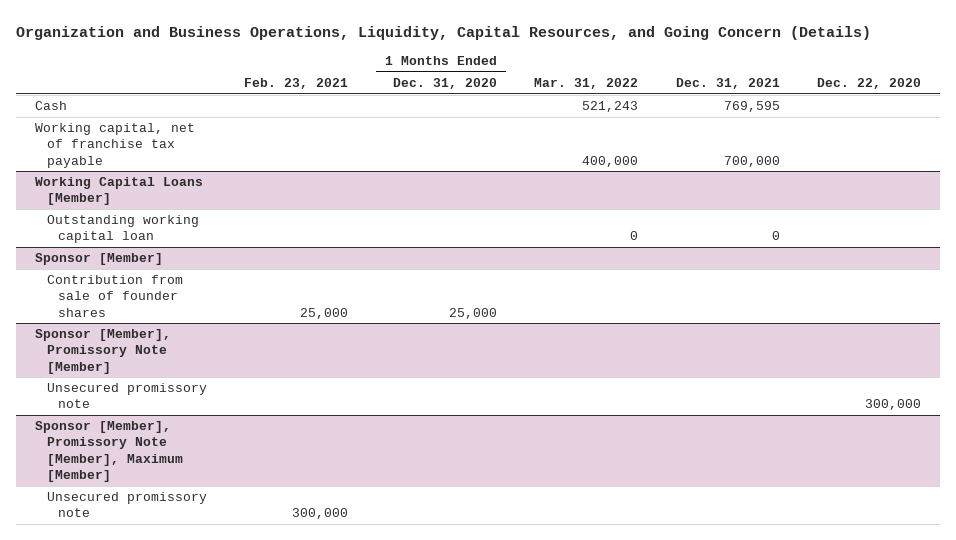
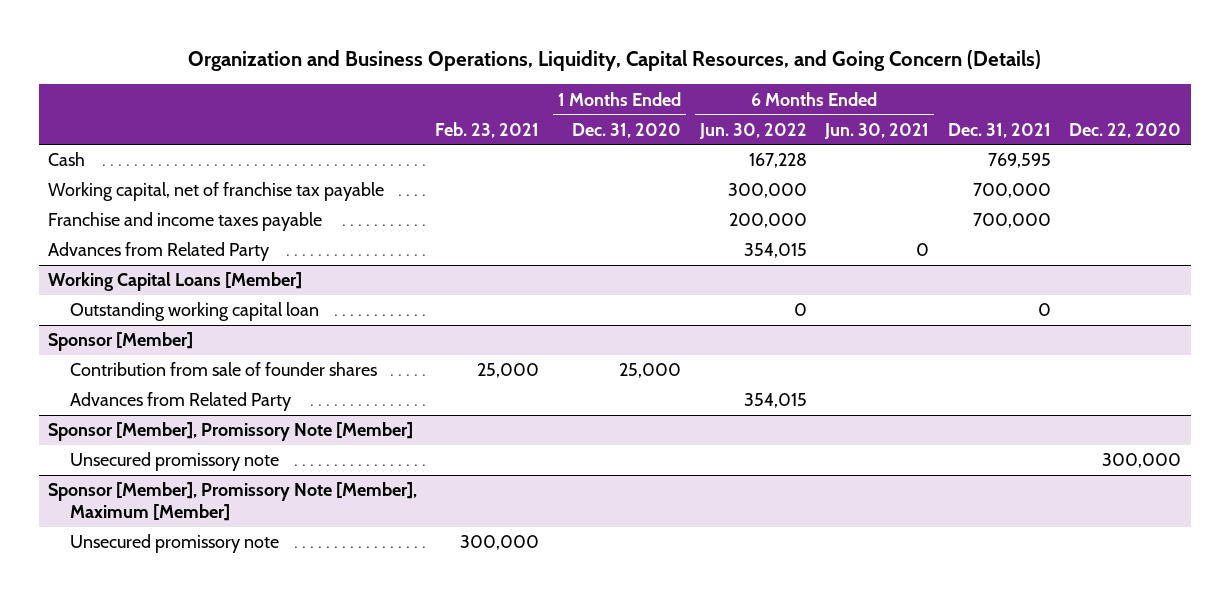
- | Feb. 23, 2021 | 1 Months Ended Dec. 31, 2020 | Mar. 31, 2022 | Dec. 31, 2021 | Dec. 22, 2020
+ | Feb. 23, 2021 | 1 Months Ended Dec. 31, 2020 | 6 Months Ended Jun. 30, 2022 | 6 Months Ended Jun. 30, 2021 | Dec. 31, 2021 | Dec. 22, 2020
+ Franchise and income taxes payable | | | 200,000 | | 700,000 |
+ Advances from Related Party | | | 354,015 | 0 | |
@ Sponsor [Member]
+ Advances from Related Party | | | 354,015 | | |

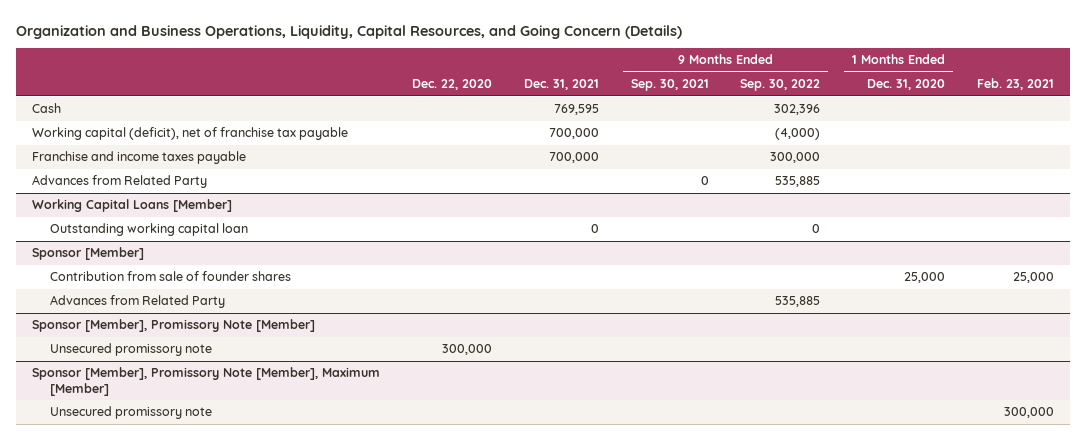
- | Feb. 23, 2021 | 1 Months Ended Dec. 31, 2020 | 6 Months Ended Jun. 30, 2022 | 6 Months Ended Jun. 30, 2021 | Dec. 31, 2021 | Dec. 22, 2020
+ | Dec. 22, 2020 | Dec. 31, 2021 | 9 Months Ended Sep. 30, 2021 | 9 Months Ended Sep. 30, 2022 | 1 Months Ended Dec. 31, 2020 | Feb. 23, 2021
- Working capital, net of franchise tax payable | | | 300,000 | | 700,000 |
+ Working capital (deficit), net of franchise tax payable | | 700,000 | | (4,000) | |

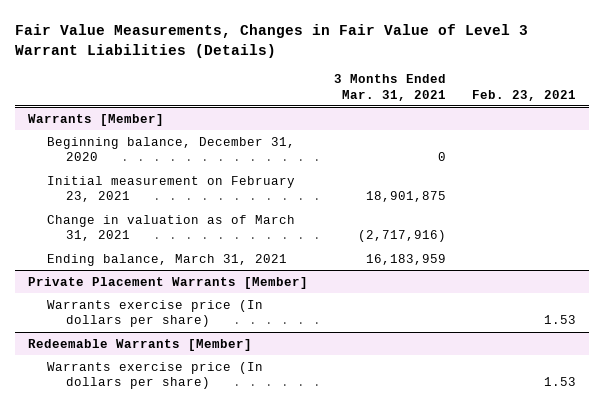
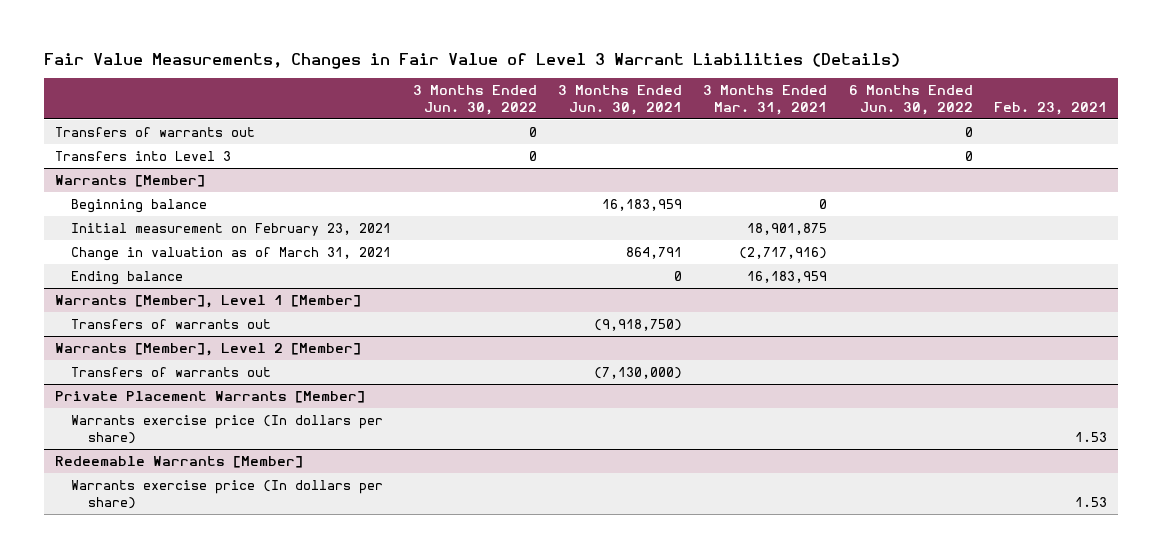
- | 3 Months Ended Mar. 31, 2021 | Feb. 23, 2021
+ | 3 Months Ended Jun. 30, 2022 | 3 Months Ended Jun. 30, 2021 | 3 Months Ended Mar. 31, 2021 | 6 Months Ended Jun. 30, 2022 | Feb. 23, 2021
+ Transfers of warrants out | 0 | | | 0 |
+ Transfers into Level 3 | 0 | | | 0 |
@ Warrants [Member]
- Beginning balance, December 31, 2020 | 0 |
+ Beginning balance | | 16,183,959 | 0 | |
- Ending balance, March 31, 2021 | 16,183,959 |
+ Ending balance | | 0 | 16,183,959 | |
+ Warrants [Member], Level 1 [Member]
+ Transfers of warrants out | | (9,918,750) | | |
+ Warrants [Member], Level 2 [Member]
+ Transfers of warrants out | | (7,130,000) | | |

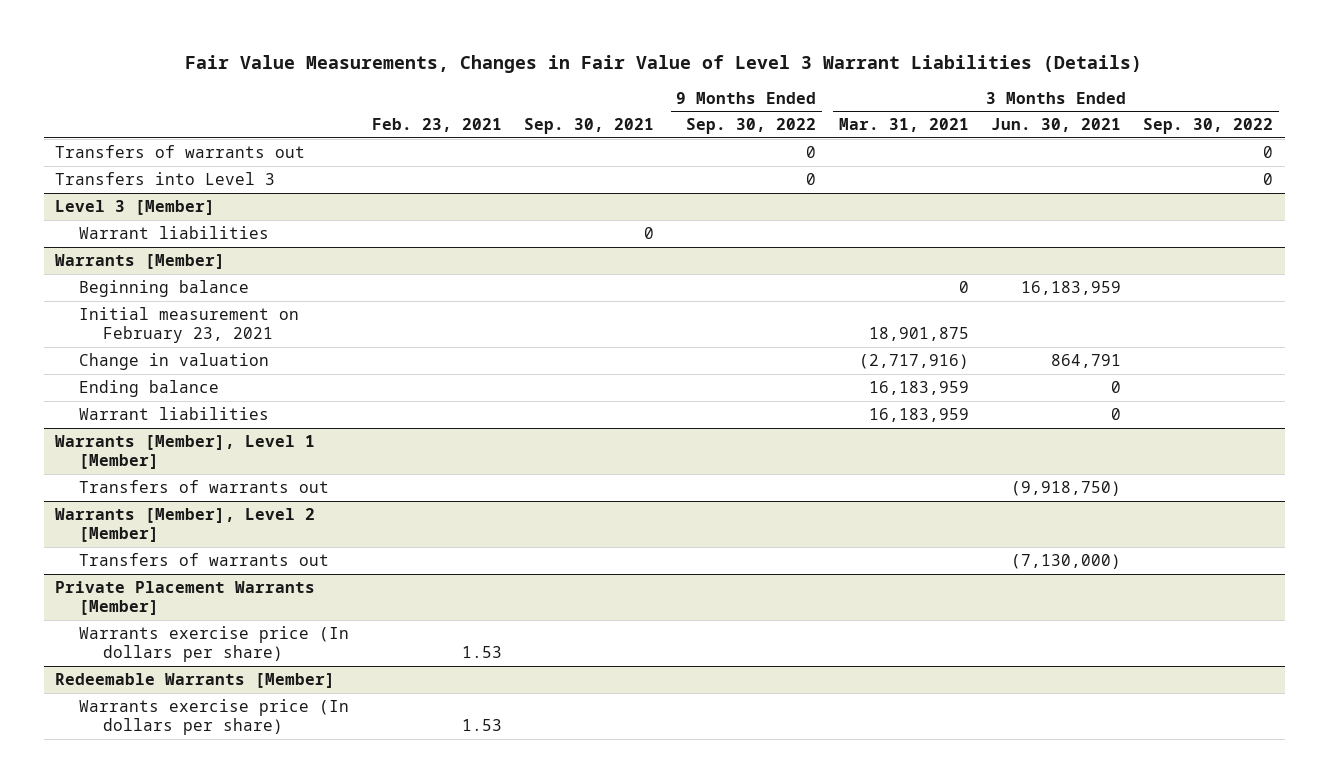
- | 3 Months Ended Jun. 30, 2022 | 3 Months Ended Jun. 30, 2021 | 3 Months Ended Mar. 31, 2021 | 6 Months Ended Jun. 30, 2022 | Feb. 23, 2021
+ | Feb. 23, 2021 | Sep. 30, 2021 | 9 Months Ended Sep. 30, 2022 | 3 Months Ended Mar. 31, 2021 | 3 Months Ended Jun. 30, 2021 | 3 Months Ended Sep. 30, 2022
+ Level 3 [Member]
+ Warrant liabilities | | 0 | | | |
@ Warrants [Member]
- Change in valuation as of March 31, 2021 | | 864,791 | (2,717,916) | |
+ Change in valuation | | | | (2,717,916) | 864,791 |
+ Warrant liabilities | | | | 16,183,959 | 0 |

